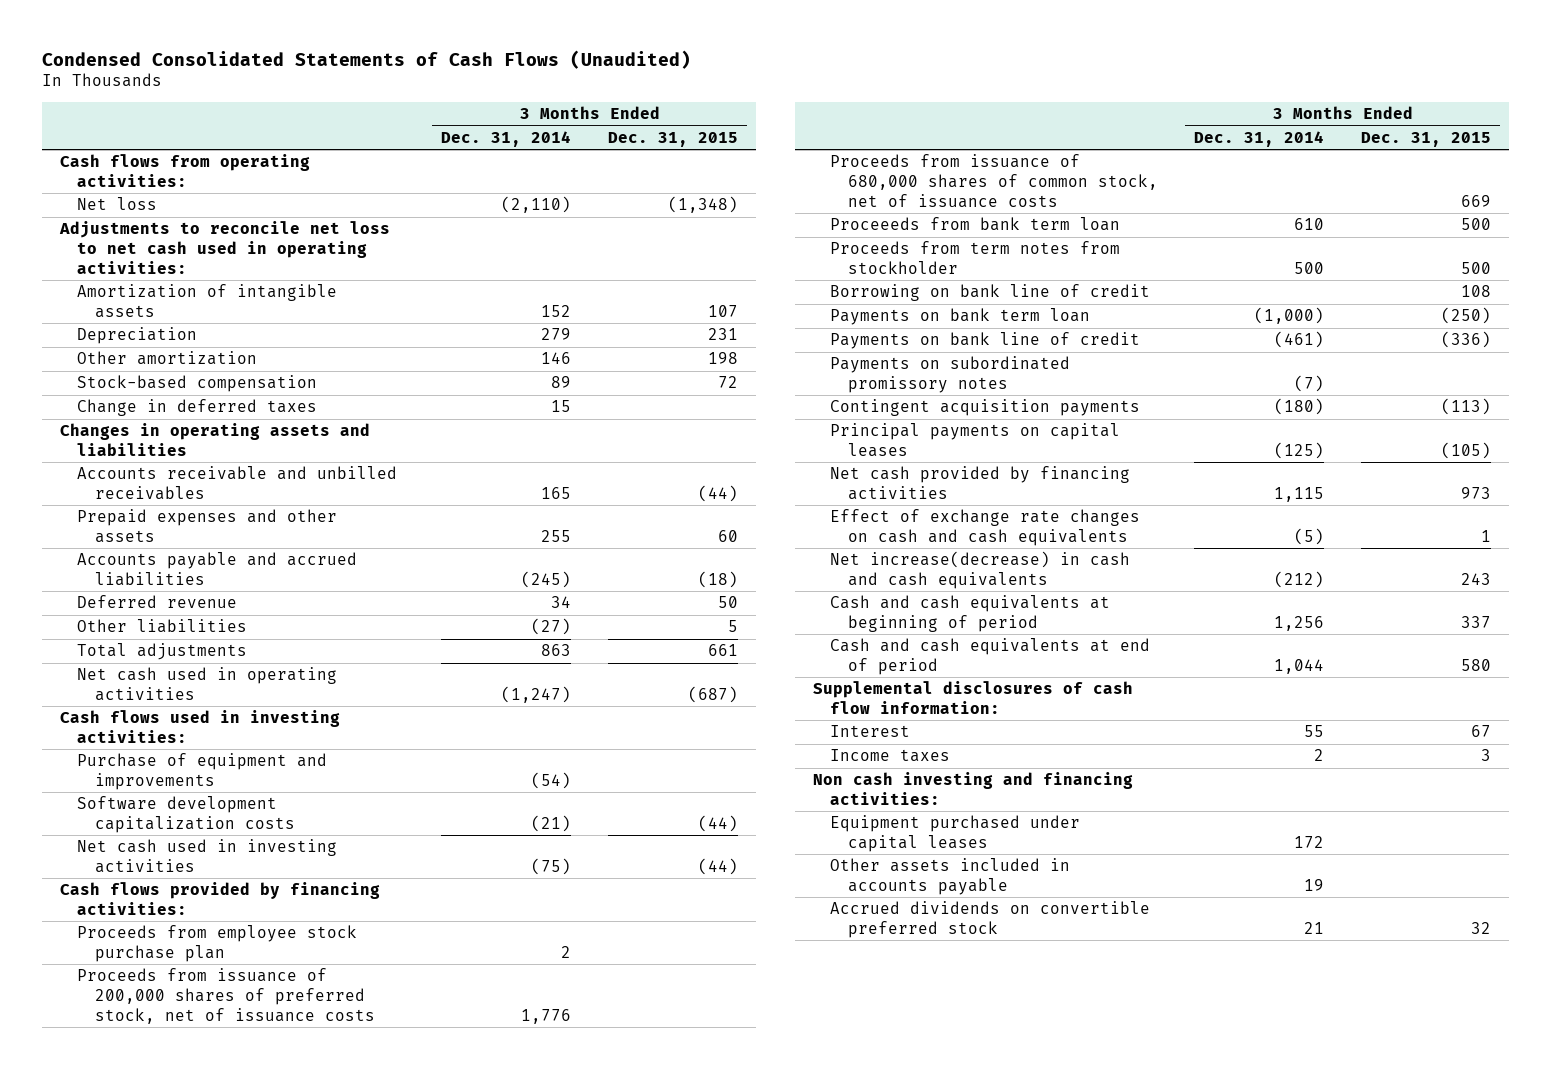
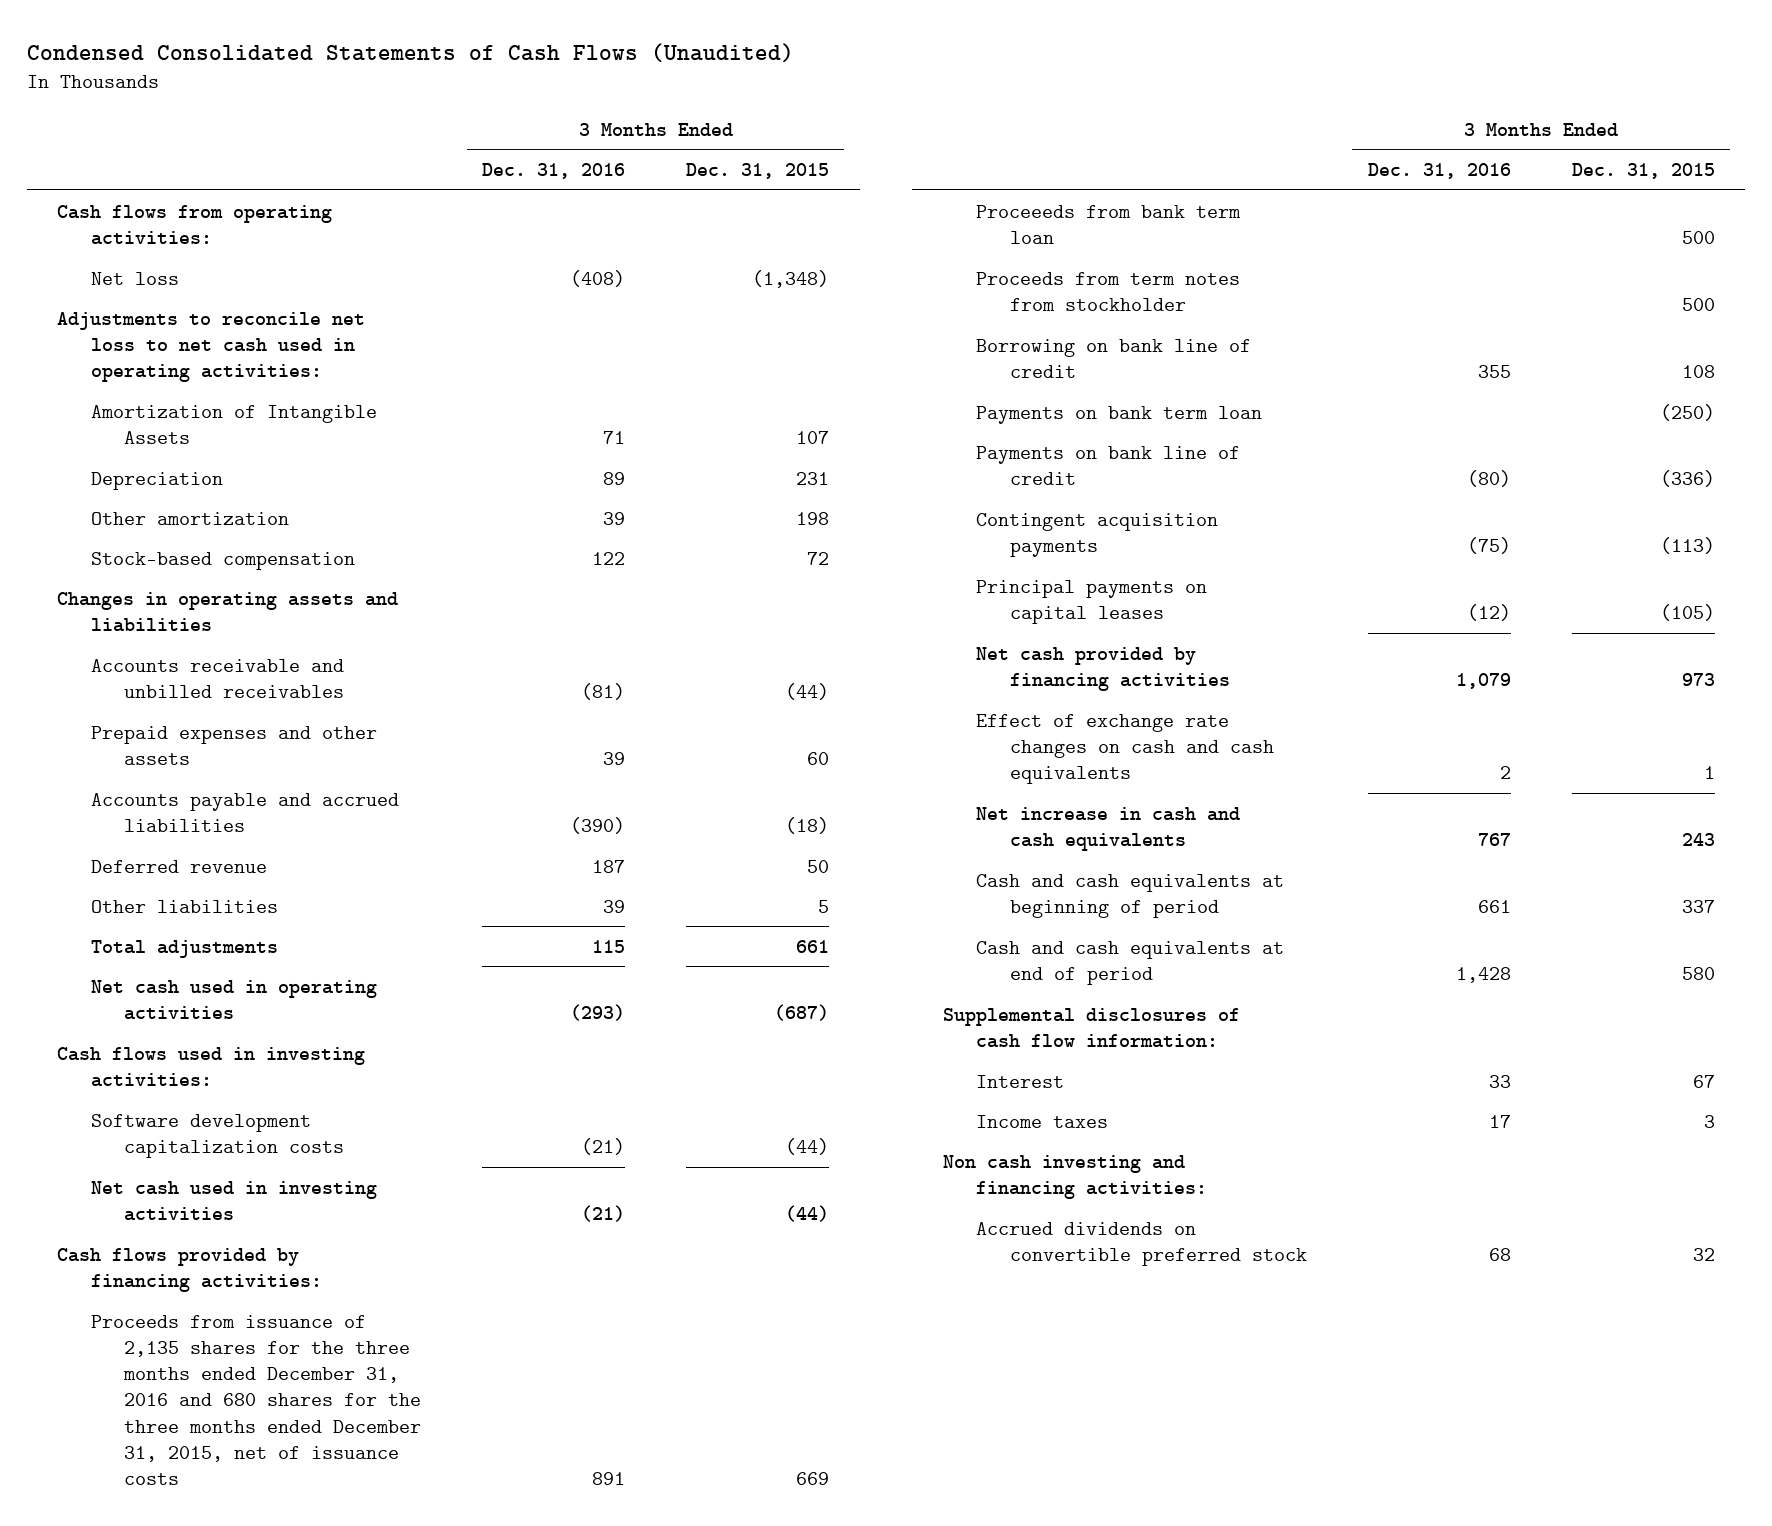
- | 3 Months Ended Dec. 31, 2014 | 3 Months Ended Dec. 31, 2015
+ | 3 Months Ended Dec. 31, 2016 | 3 Months Ended Dec. 31, 2015
- Amortization of intangible assets | 152 | 107
+ Amortization of Intangible Assets | 71 | 107
- Change in deferred taxes | 15 |
- Purchase of equipment and improvements | (54) |
- Proceeds from employee stock purchase plan | 2 |
- Proceeds from issuance of 200,000 shares of preferred stock, net of issuance costs | 1,776 |
- Proceeds from issuance of 680,000 shares of common stock, net of issuance costs | | 669
+ Proceeds from issuance of 2,135 shares for the three months ended December 31, 2016 and 680 shares for the three months ended December 31, 2015, net of issuance costs | 891 | 669
- Payments on subordinated promissory notes | (7) |
- Net increase(decrease) in cash and cash equivalents | (212) | 243
+ Net increase in cash and cash equivalents | 767 | 243
- Equipment purchased under capital leases | 172 |
- Other assets included in accounts payable | 19 |

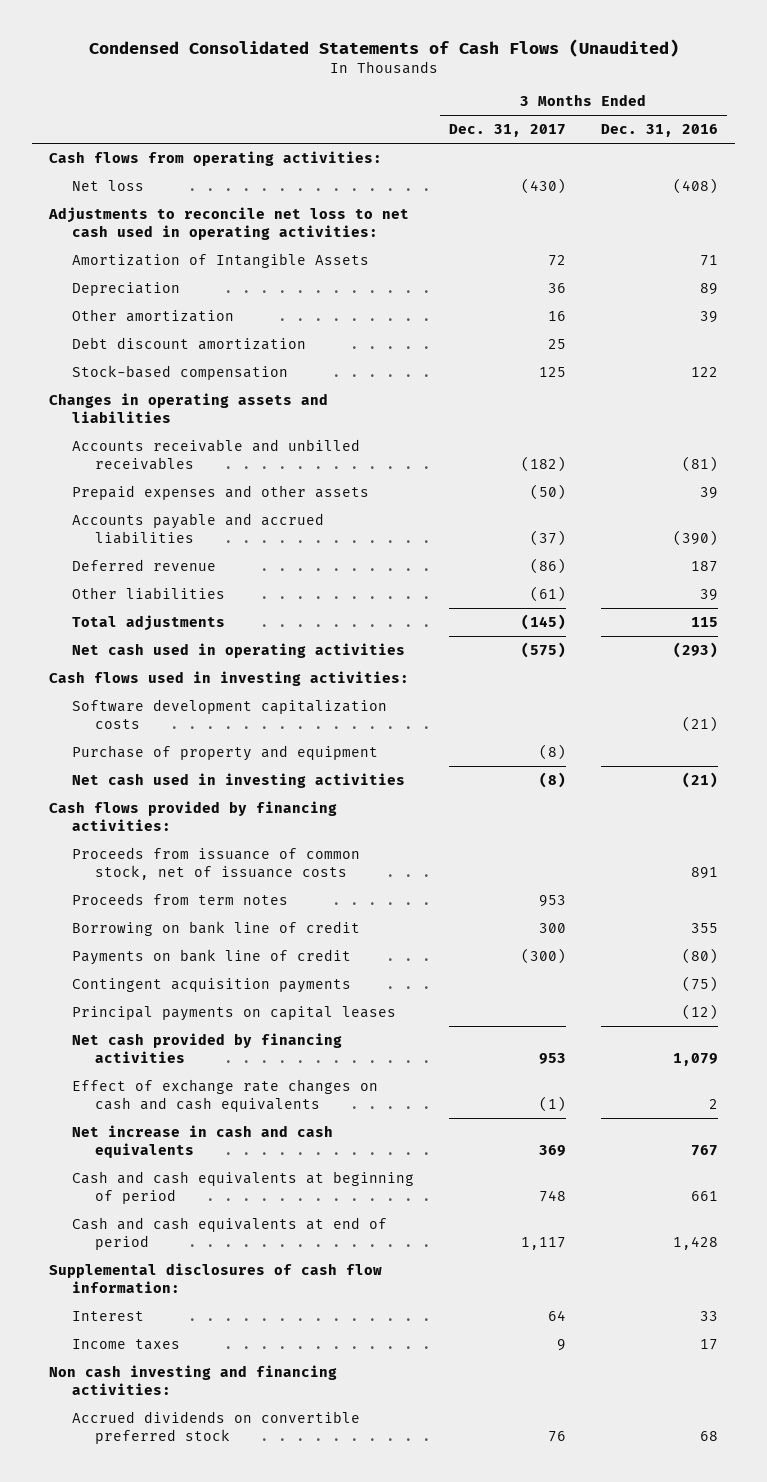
- | 3 Months Ended Dec. 31, 2016 | 3 Months Ended Dec. 31, 2015
+ | 3 Months Ended Dec. 31, 2017 | 3 Months Ended Dec. 31, 2016
+ Debt discount amortization | 25 |
+ Purchase of property and equipment | (8) |
- Proceeds from issuance of 2,135 shares for the three months ended December 31, 2016 and 680 shares for the three months ended December 31, 2015, net of issuance costs | 891 | 669
- Proceeeds from bank term loan | | 500
- Proceeds from term notes from stockholder | | 500
+ Proceeds from issuance of common stock, net of issuance costs | | 891
+ Proceeds from term notes | 953 |
- Payments on bank term loan | | (250)

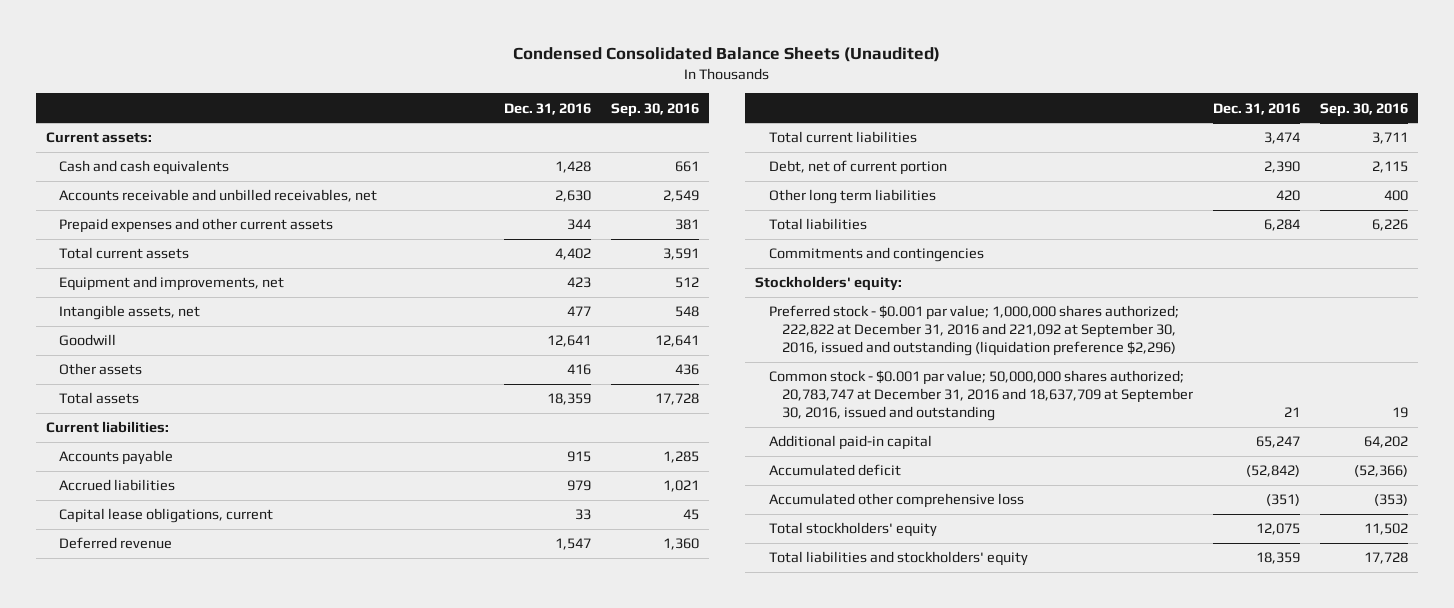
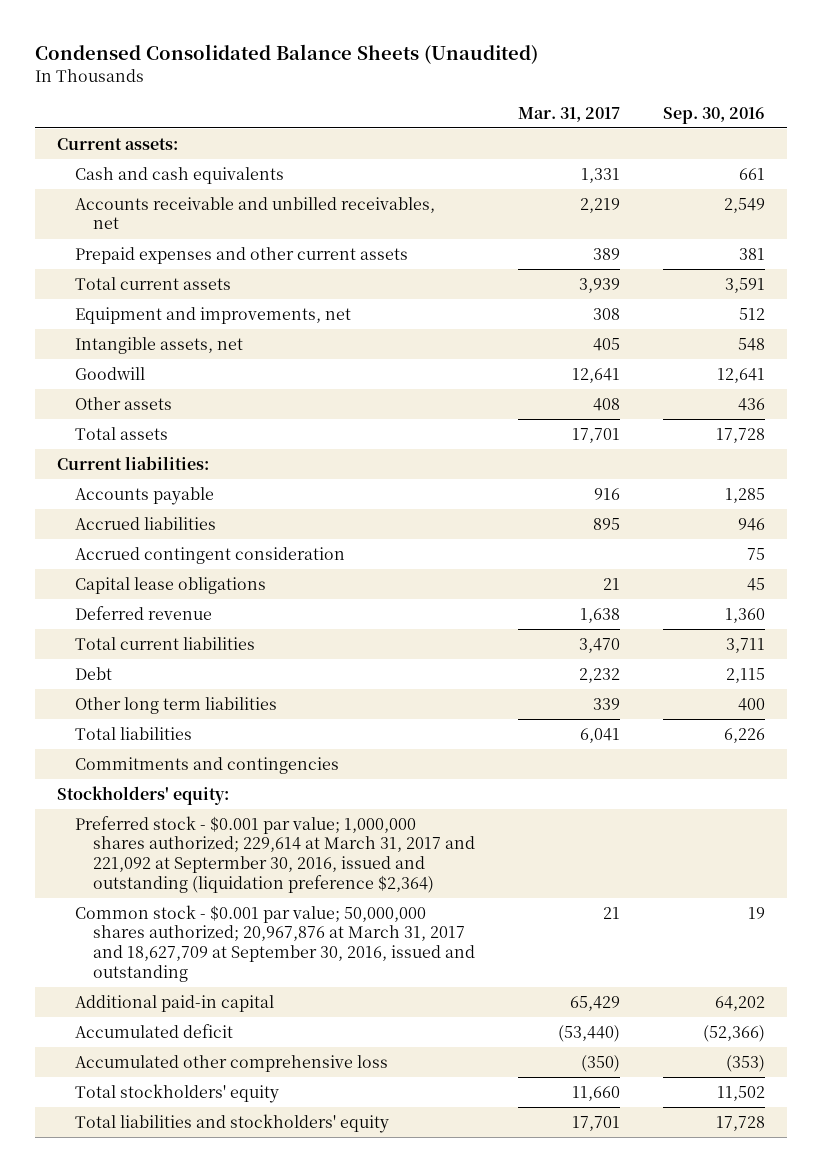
- | Dec. 31, 2016 | Sep. 30, 2016
+ | Mar. 31, 2017 | Sep. 30, 2016
- Accrued liabilities | 979 | 1,021
- Capital lease obligations, current | 33 | 45
+ Accrued liabilities | 895 | 946
+ Accrued contingent consideration | | 75
+ Capital lease obligations | 21 | 45
- Debt, net of current portion | 2,390 | 2,115
+ Debt | 2,232 | 2,115
- Preferred stock - $0.001 par value; 1,000,000 shares authorized; 222,822 at December 31, 2016 and 221,092 at September 30, 2016, issued and outstanding (liquidation preference $2,296)
- Common stock - $0.001 par value; 50,000,000 shares authorized; 20,783,747 at December 31, 2016 and 18,637,709 at September 30, 2016, issued and outstanding | 21 | 19
+ Preferred stock - $0.001 par value; 1,000,000 shares authorized; 229,614 at March 31, 2017 and 221,092 at Septermber 30, 2016, issued and outstanding (liquidation preference $2,364)
+ Common stock - $0.001 par value; 50,000,000 shares authorized; 20,967,876 at March 31, 2017 and 18,627,709 at September 30, 2016, issued and outstanding | 21 | 19

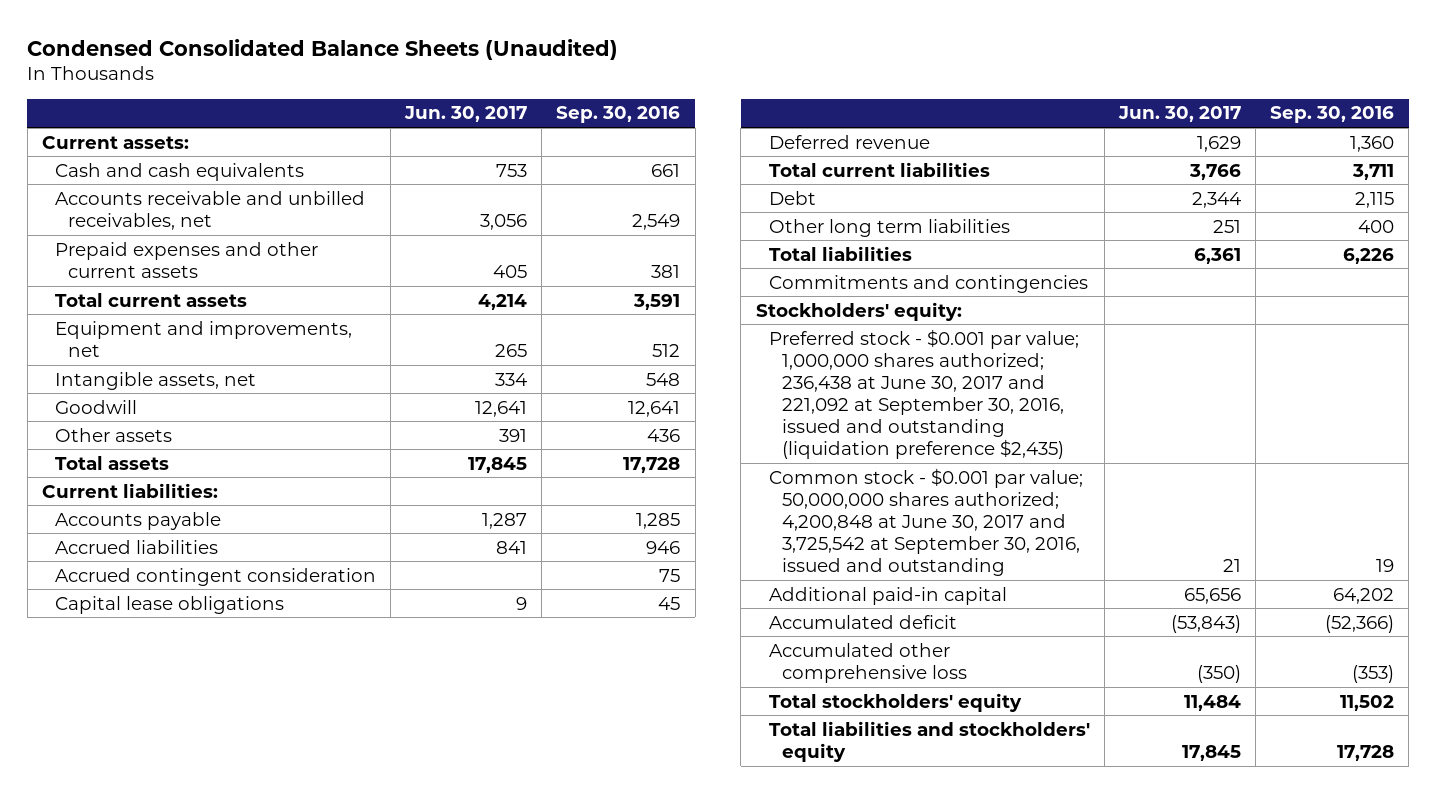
- | Mar. 31, 2017 | Sep. 30, 2016
+ | Jun. 30, 2017 | Sep. 30, 2016
- Preferred stock - $0.001 par value; 1,000,000 shares authorized; 229,614 at March 31, 2017 and 221,092 at Septermber 30, 2016, issued and outstanding (liquidation preference $2,364)
- Common stock - $0.001 par value; 50,000,000 shares authorized; 20,967,876 at March 31, 2017 and 18,627,709 at September 30, 2016, issued and outstanding | 21 | 19
+ Preferred stock - $0.001 par value; 1,000,000 shares authorized; 236,438 at June 30, 2017 and 221,092 at September 30, 2016, issued and outstanding (liquidation preference $2,435)
+ Common stock - $0.001 par value; 50,000,000 shares authorized; 4,200,848 at June 30, 2017 and 3,725,542 at September 30, 2016, issued and outstanding | 21 | 19

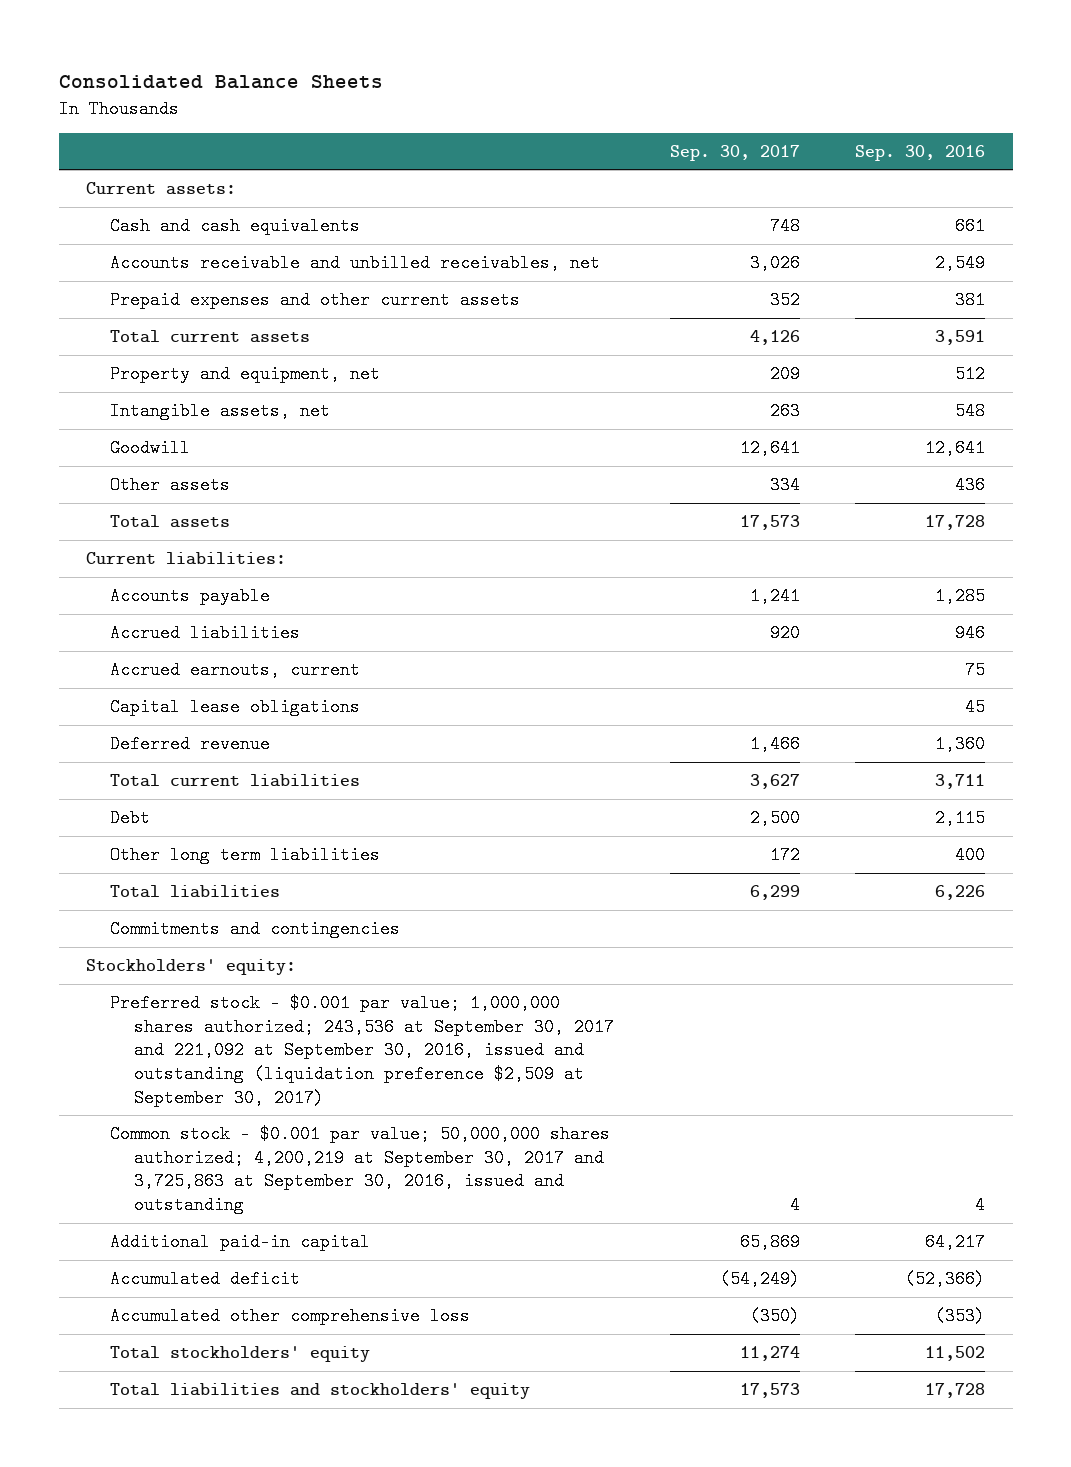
- Condensed Consolidated Balance Sheets (Unaudited)
+ Consolidated Balance Sheets
- | Jun. 30, 2017 | Sep. 30, 2016
+ | Sep. 30, 2017 | Sep. 30, 2016
- Equipment and improvements, net | 265 | 512
+ Property and equipment, net | 209 | 512
- Accrued contingent consideration | | 75
+ Accrued earnouts, current | | 75
- Preferred stock - $0.001 par value; 1,000,000 shares authorized; 236,438 at June 30, 2017 and 221,092 at September 30, 2016, issued and outstanding (liquidation preference $2,435)
- Common stock - $0.001 par value; 50,000,000 shares authorized; 4,200,848 at June 30, 2017 and 3,725,542 at September 30, 2016, issued and outstanding | 21 | 19
- Additional paid-in capital | 65,656 | 64,202
+ Preferred stock - $0.001 par value; 1,000,000 shares authorized; 243,536 at September 30, 2017 and 221,092 at September 30, 2016, issued and outstanding (liquidation preference $2,509 at September 30, 2017)
+ Common stock - $0.001 par value; 50,000,000 shares authorized; 4,200,219 at September 30, 2017 and 3,725,863 at September 30, 2016, issued and outstanding | 4 | 4
+ Additional paid-in capital | 65,869 | 64,217

